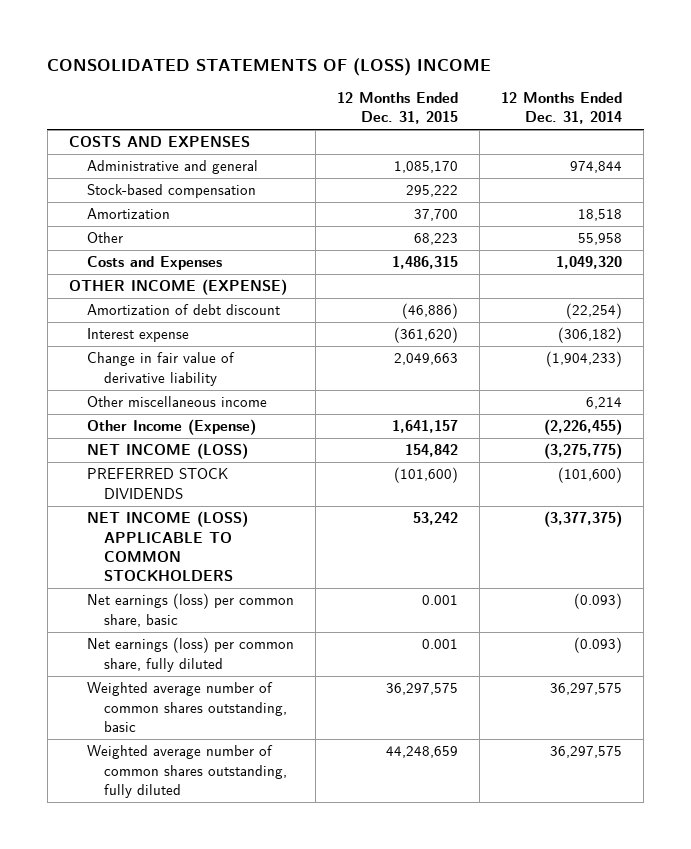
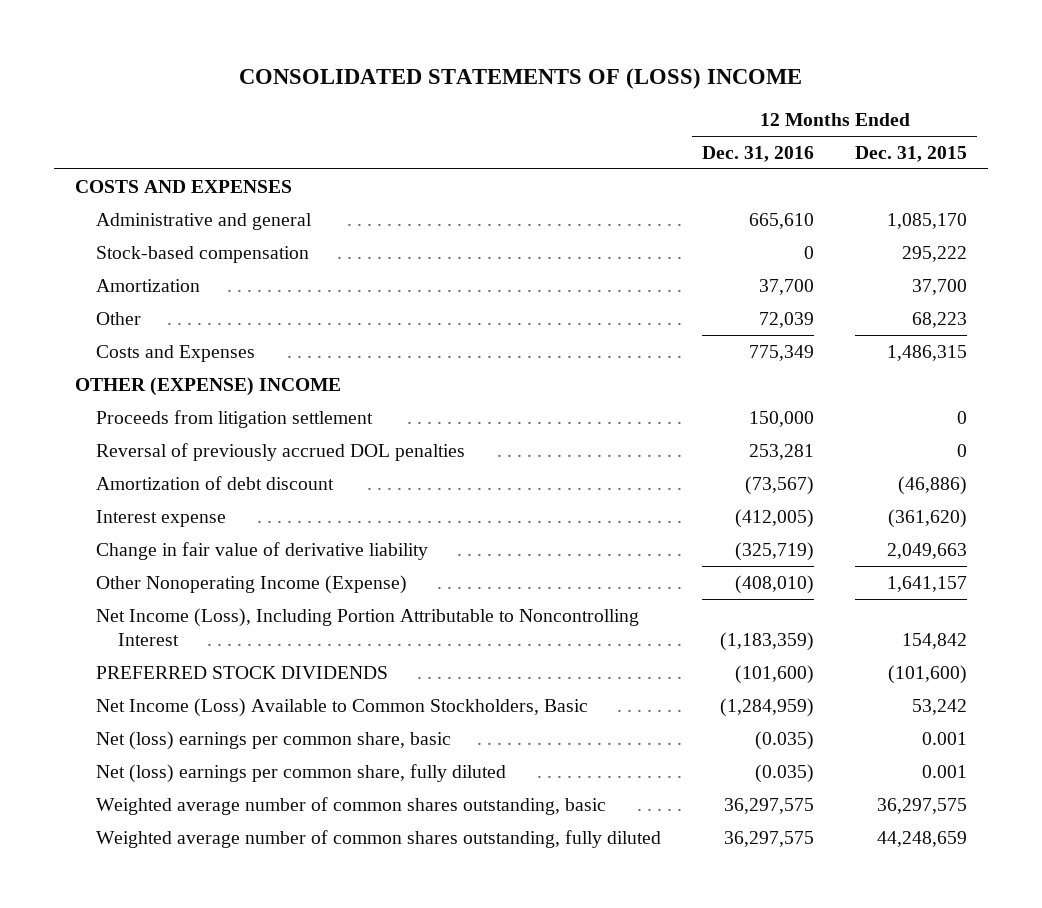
- | 12 Months Ended Dec. 31, 2015 | 12 Months Ended Dec. 31, 2014
+ | 12 Months Ended Dec. 31, 2016 | 12 Months Ended Dec. 31, 2015
- OTHER INCOME (EXPENSE)
+ OTHER (EXPENSE) INCOME
+ Proceeds from litigation settlement | 150,000 | 0
+ Reversal of previously accrued DOL penalties | 253,281 | 0
- Other miscellaneous income | | 6,214
- Other Income (Expense) | 1,641,157 | (2,226,455)
- NET INCOME (LOSS) | 154,842 | (3,275,775)
+ Other Nonoperating Income (Expense) | (408,010) | 1,641,157
+ Net Income (Loss), Including Portion Attributable to Noncontrolling Interest | (1,183,359) | 154,842
- NET INCOME (LOSS) APPLICABLE TO COMMON STOCKHOLDERS | 53,242 | (3,377,375)
- Net earnings (loss) per common share, basic | 0.001 | (0.093)
- Net earnings (loss) per common share, fully diluted | 0.001 | (0.093)
+ Net Income (Loss) Available to Common Stockholders, Basic | (1,284,959) | 53,242
+ Net (loss) earnings per common share, basic | (0.035) | 0.001
+ Net (loss) earnings per common share, fully diluted | (0.035) | 0.001

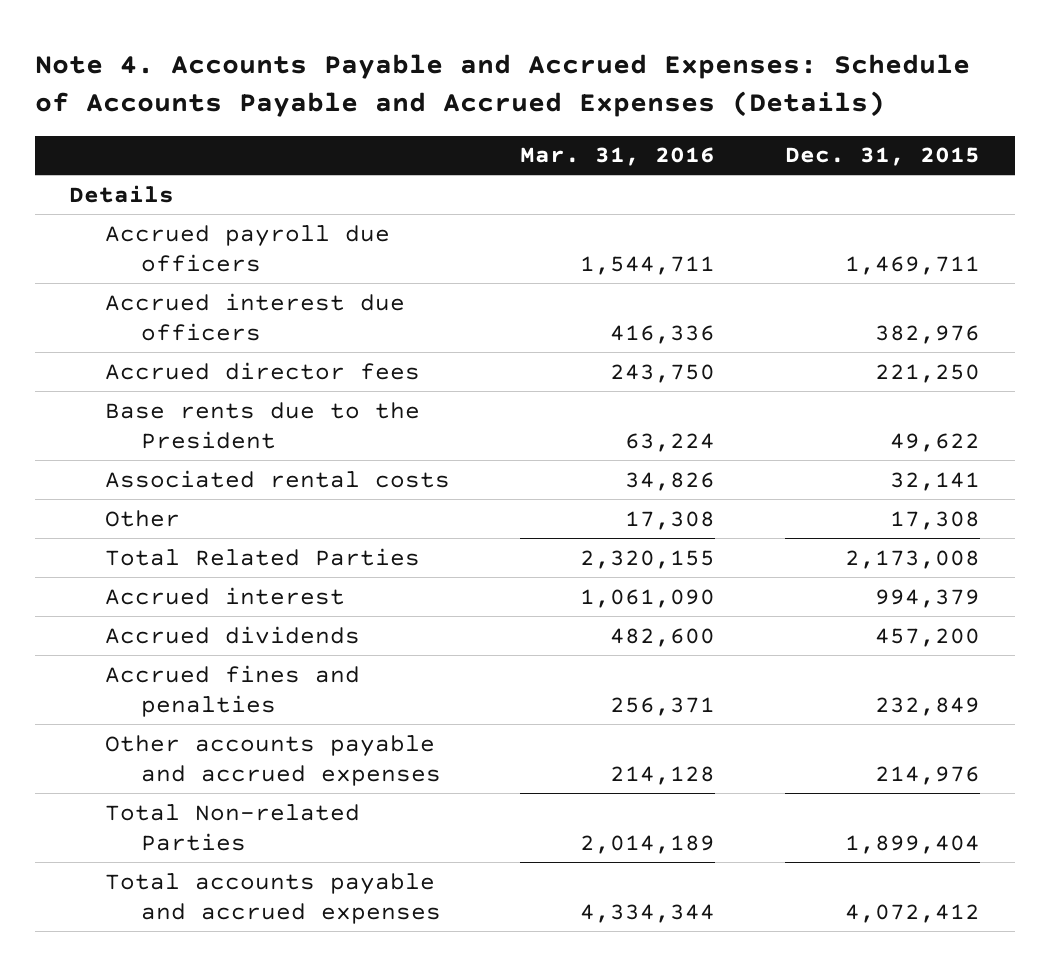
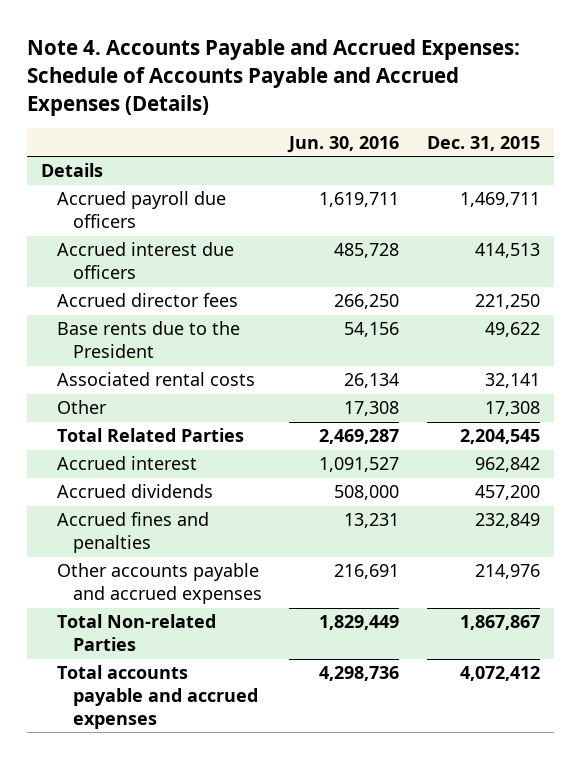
- | Mar. 31, 2016 | Dec. 31, 2015
+ | Jun. 30, 2016 | Dec. 31, 2015
- Accrued interest due officers | 416,336 | 382,976
+ Accrued interest due officers | 485,728 | 414,513
- Total Related Parties | 2,320,155 | 2,173,008
- Accrued interest | 1,061,090 | 994,379
+ Total Related Parties | 2,469,287 | 2,204,545
+ Accrued interest | 1,091,527 | 962,842
- Total Non-related Parties | 2,014,189 | 1,899,404
+ Total Non-related Parties | 1,829,449 | 1,867,867

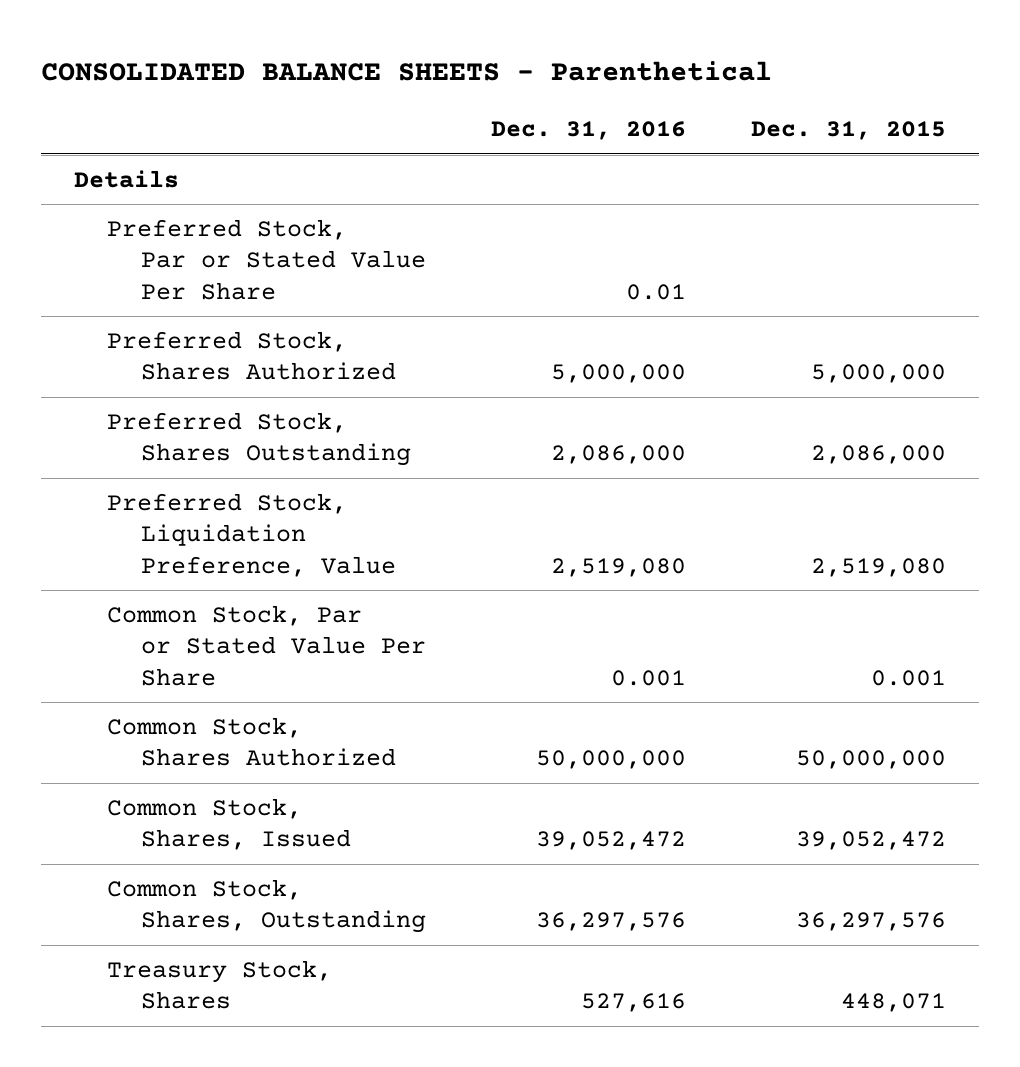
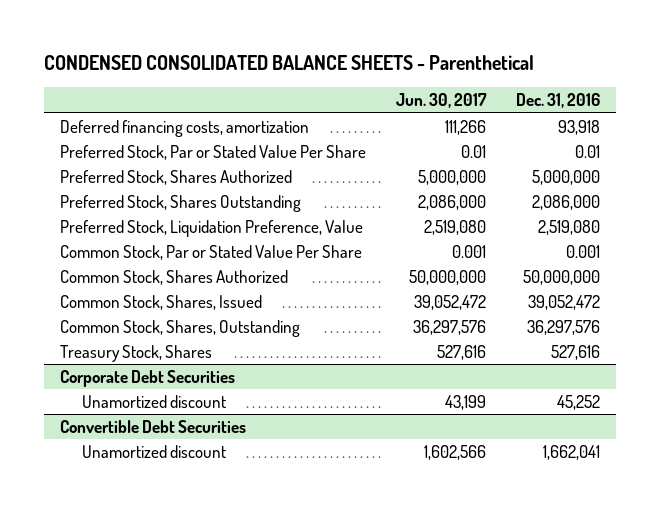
- CONSOLIDATED BALANCE SHEETS - Parenthetical
+ CONDENSED CONSOLIDATED BALANCE SHEETS - Parenthetical
- | Dec. 31, 2016 | Dec. 31, 2015
+ | Jun. 30, 2017 | Dec. 31, 2016
- Details
+ Deferred financing costs, amortization | 111,266 | 93,918
+ Corporate Debt Securities
+ Unamortized discount | 43,199 | 45,252
+ Convertible Debt Securities
+ Unamortized discount | 1,602,566 | 1,662,041

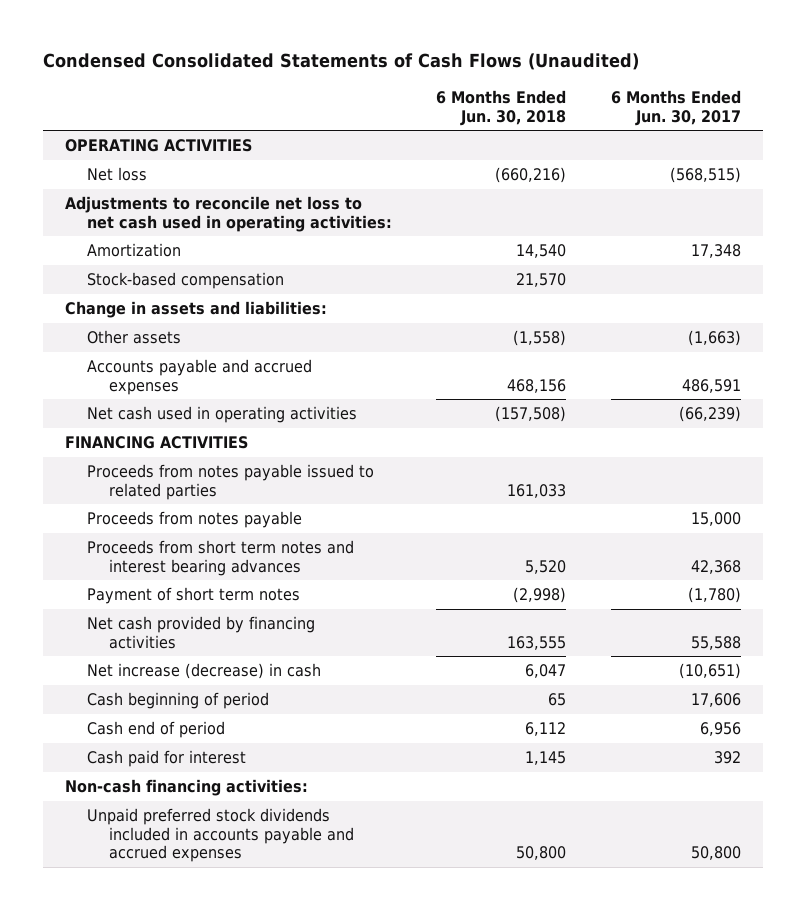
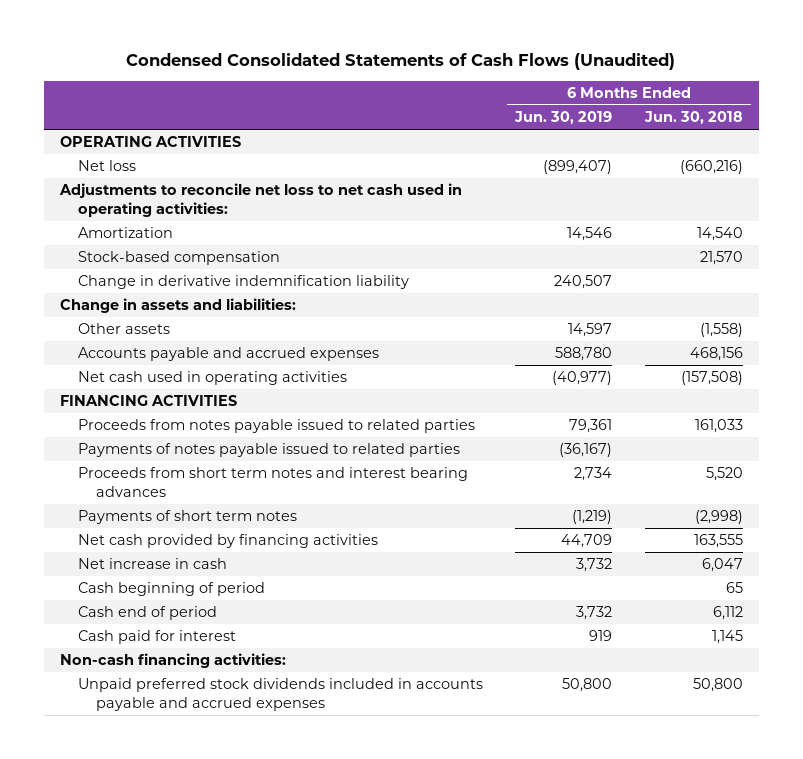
- | 6 Months Ended Jun. 30, 2018 | 6 Months Ended Jun. 30, 2017
+ | 6 Months Ended Jun. 30, 2019 | 6 Months Ended Jun. 30, 2018
+ Change in derivative indemnification liability | 240,507 |
- Proceeds from notes payable | | 15,000
+ Payments of notes payable issued to related parties | (36,167) |
- Payment of short term notes | (2,998) | (1,780)
+ Payments of short term notes | (1,219) | (2,998)
- Net increase (decrease) in cash | 6,047 | (10,651)
+ Net increase in cash | 3,732 | 6,047

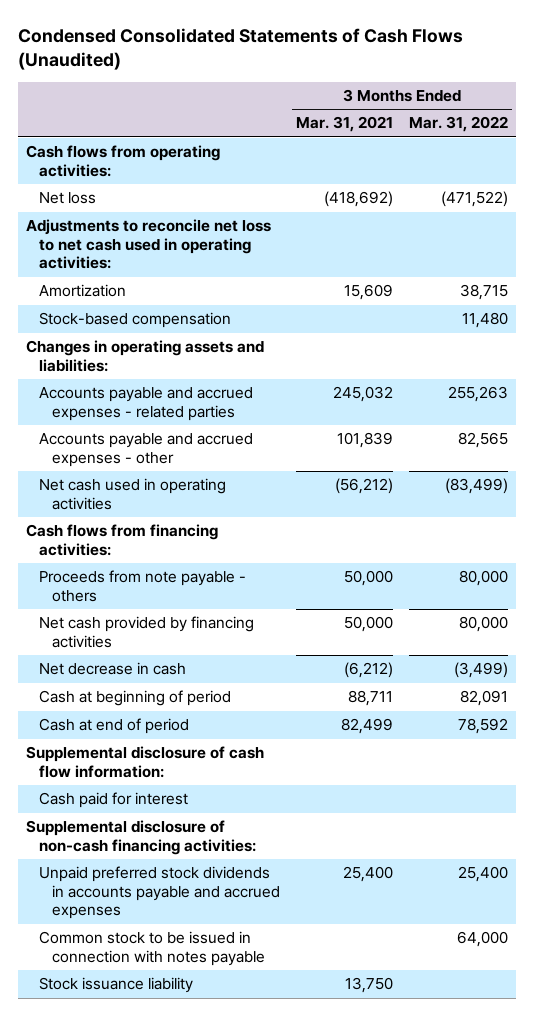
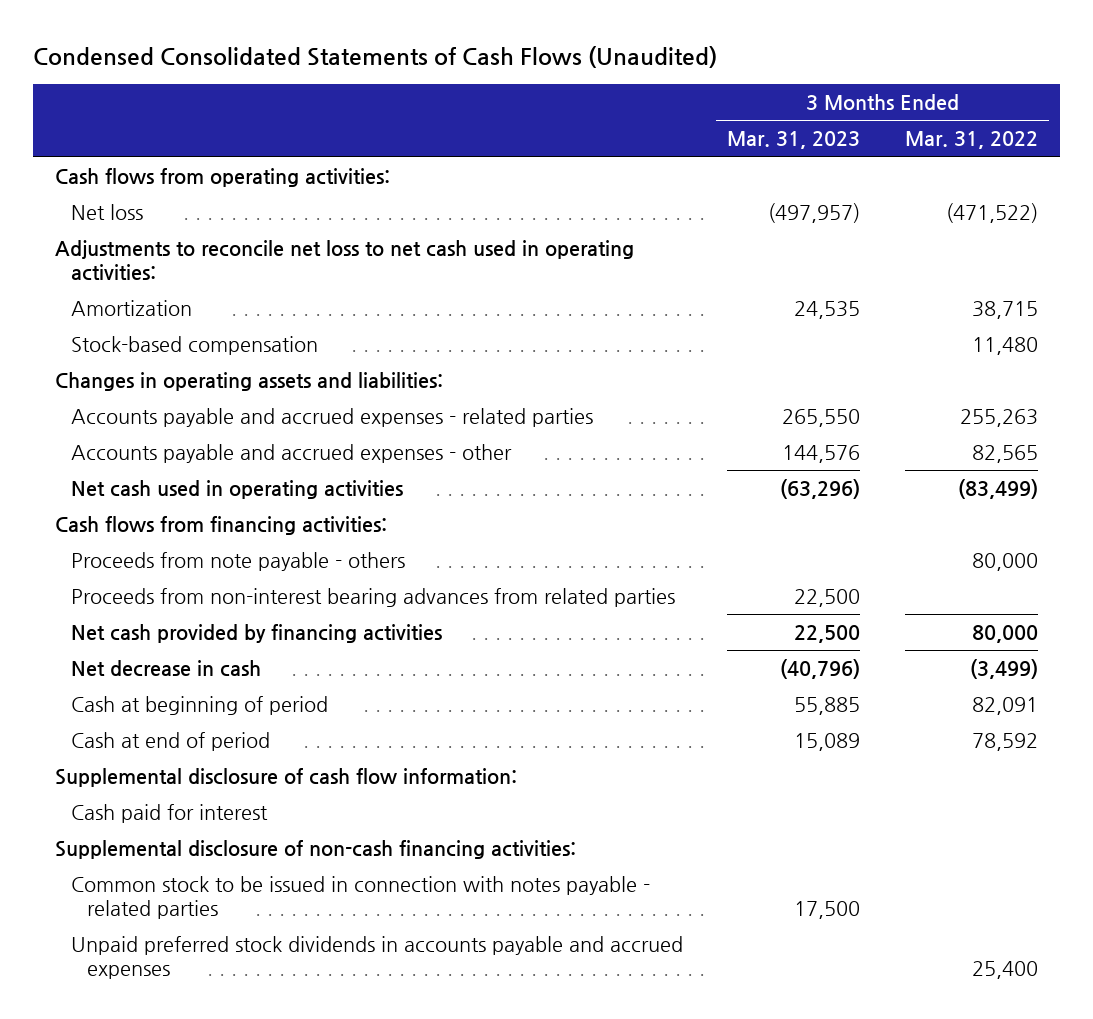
- | 3 Months Ended Mar. 31, 2021 | 3 Months Ended Mar. 31, 2022
+ | 3 Months Ended Mar. 31, 2023 | 3 Months Ended Mar. 31, 2022
+ Proceeds from non-interest bearing advances from related parties | 22,500 |
+ Common stock to be issued in connection with notes payable - related parties | 17,500 |
- Common stock to be issued in connection with notes payable | | 64,000
- Stock issuance liability | 13,750 |

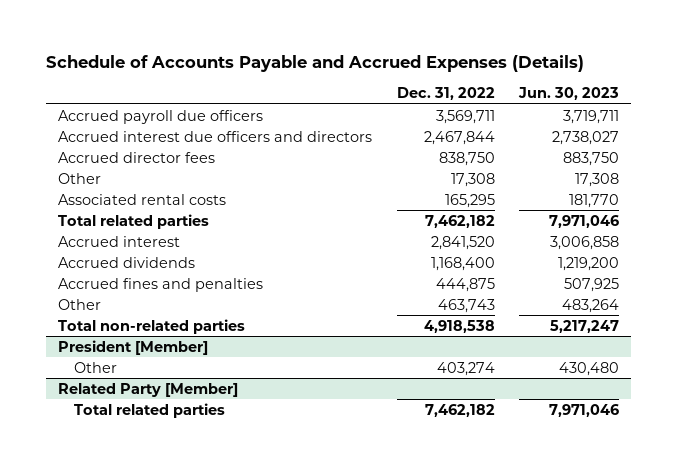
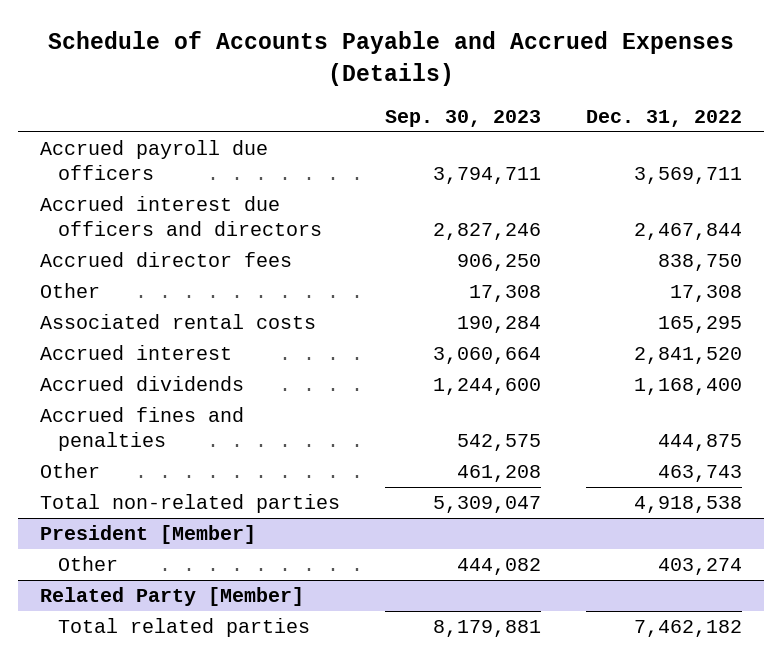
- | Dec. 31, 2022 | Jun. 30, 2023
+ | Sep. 30, 2023 | Dec. 31, 2022
- Total related parties | 7,462,182 | 7,971,046

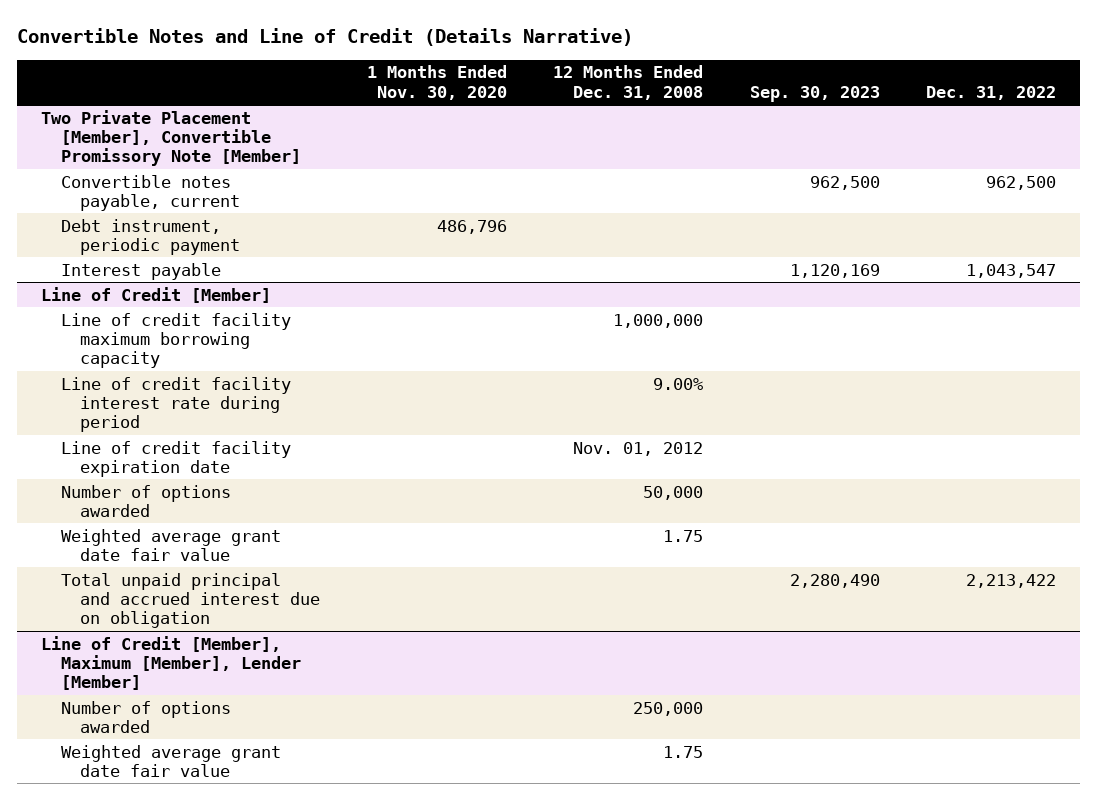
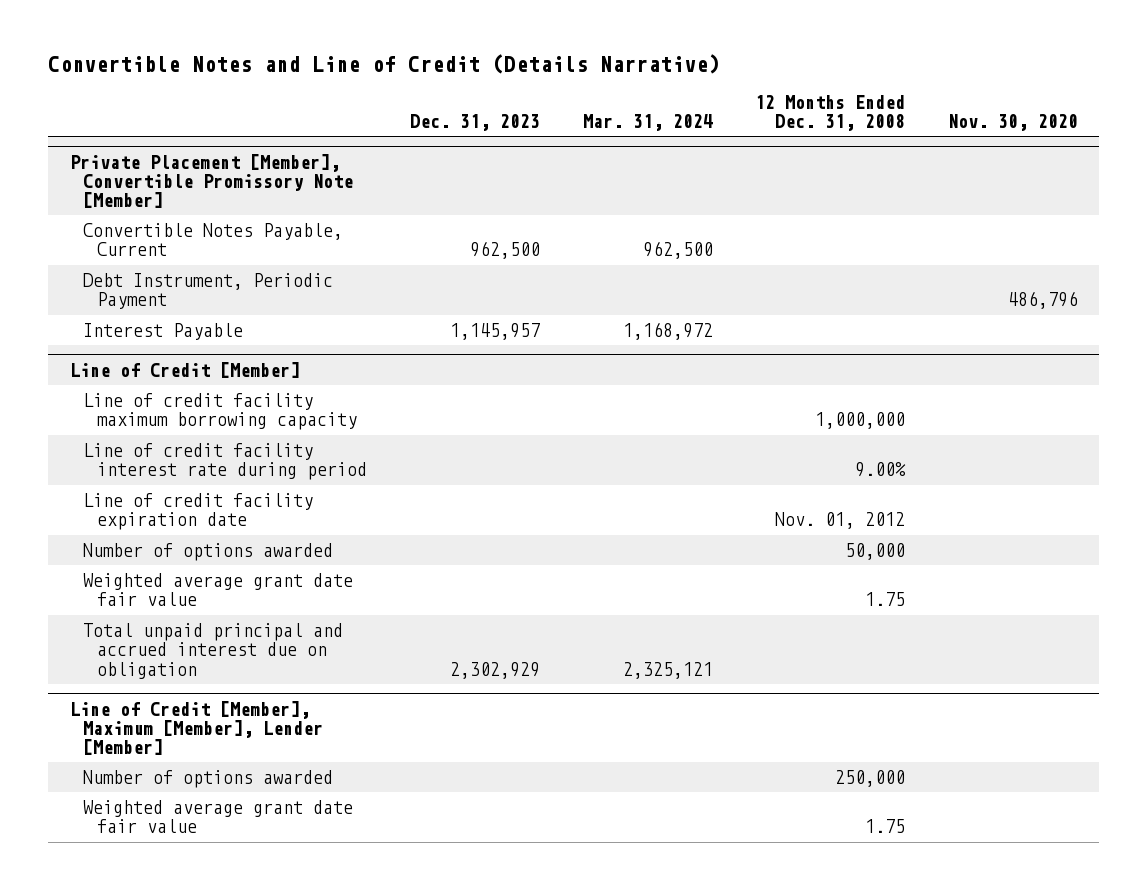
- | 1 Months Ended Nov. 30, 2020 | 12 Months Ended Dec. 31, 2008 | Sep. 30, 2023 | Dec. 31, 2022
+ | Dec. 31, 2023 | Mar. 31, 2024 | 12 Months Ended Dec. 31, 2008 | Nov. 30, 2020
- Two Private Placement [Member], Convertible Promissory Note [Member]
- Convertible notes payable, current | | | 962,500 | 962,500
- Debt instrument, periodic payment | 486,796 | | |
- Interest payable | | | 1,120,169 | 1,043,547
+ Private Placement [Member], Convertible Promissory Note [Member]
+ Convertible Notes Payable, Current | 962,500 | 962,500 | |
+ Debt Instrument, Periodic Payment | | | | 486,796
+ Interest Payable | 1,145,957 | 1,168,972 | |

